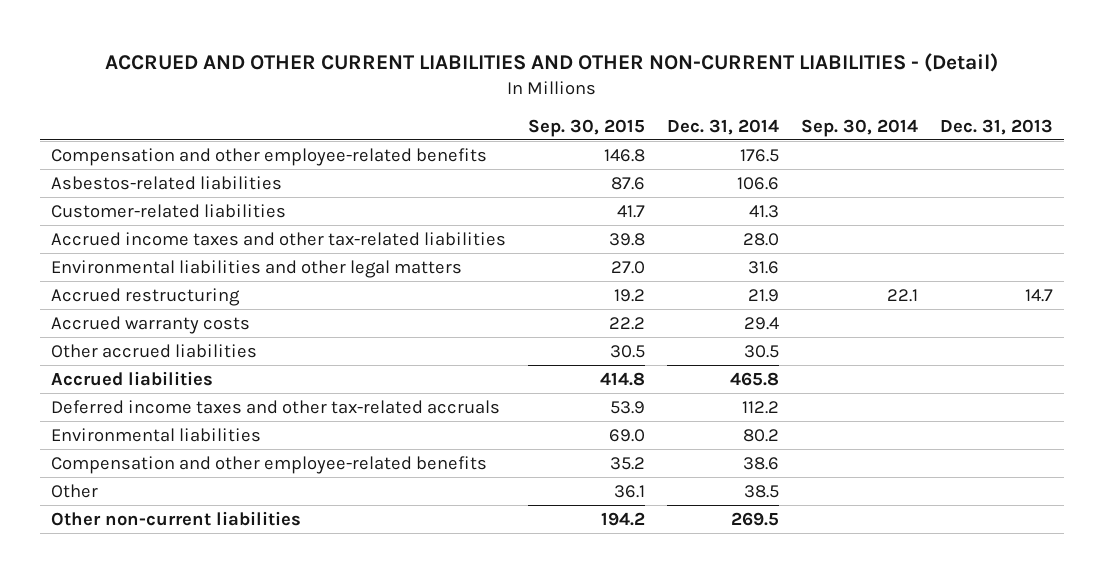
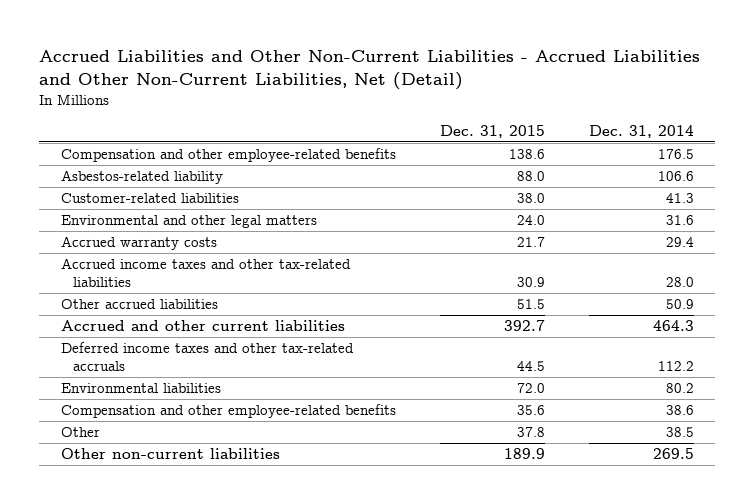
- ACCRUED AND OTHER CURRENT LIABILITIES AND OTHER NON-CURRENT LIABILITIES - (Detail)
+ Accrued Liabilities and Other Non-Current Liabilities - Accrued Liabilities and Other Non-Current Liabilities, Net (Detail)
- | Sep. 30, 2015 | Dec. 31, 2014 | Sep. 30, 2014 | Dec. 31, 2013
+ | Dec. 31, 2015 | Dec. 31, 2014
- Asbestos-related liabilities | 87.6 | 106.6 | |
+ Asbestos-related liability | 88.0 | 106.6
- Environmental liabilities and other legal matters | 27.0 | 31.6 | |
- Accrued restructuring | 19.2 | 21.9 | 22.1 | 14.7
+ Environmental and other legal matters | 24.0 | 31.6
- Other accrued liabilities | 30.5 | 30.5 | |
- Accrued liabilities | 414.8 | 465.8 | |
moved down: Accrued income taxes and other tax-related liabilities | 30.9 | 28.0
+ Other accrued liabilities | 51.5 | 50.9
+ Accrued and other current liabilities | 392.7 | 464.3

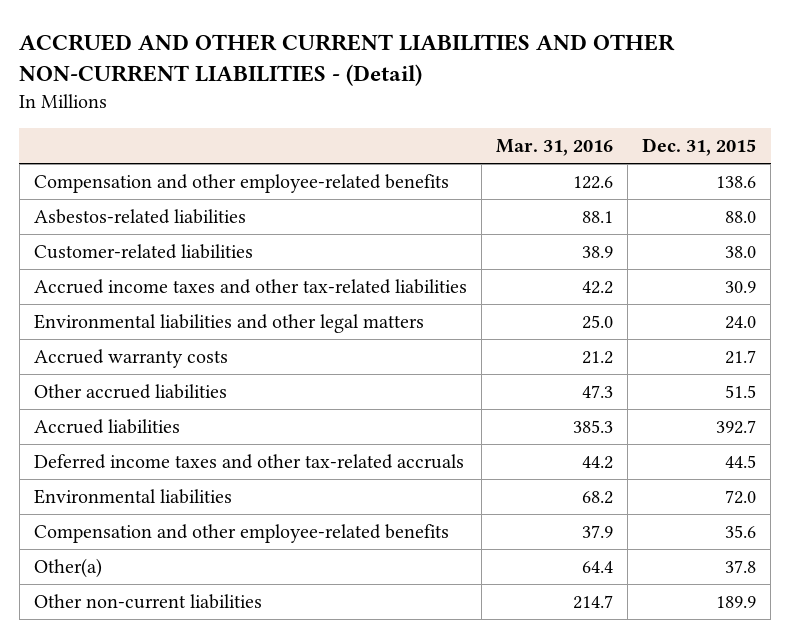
- Accrued Liabilities and Other Non-Current Liabilities - Accrued Liabilities and Other Non-Current Liabilities, Net (Detail)
+ ACCRUED AND OTHER CURRENT LIABILITIES AND OTHER NON-CURRENT LIABILITIES - (Detail)
- | Dec. 31, 2015 | Dec. 31, 2014
+ | Mar. 31, 2016 | Dec. 31, 2015
- Asbestos-related liability | 88.0 | 106.6
+ Asbestos-related liabilities | 88.1 | 88.0
- Environmental and other legal matters | 24.0 | 31.6
+ Environmental liabilities and other legal matters | 25.0 | 24.0
moved down: Accrued warranty costs | 21.2 | 21.7
- Accrued and other current liabilities | 392.7 | 464.3
+ Accrued liabilities | 385.3 | 392.7
- Other | 37.8 | 38.5
+ Other(a) | 64.4 | 37.8

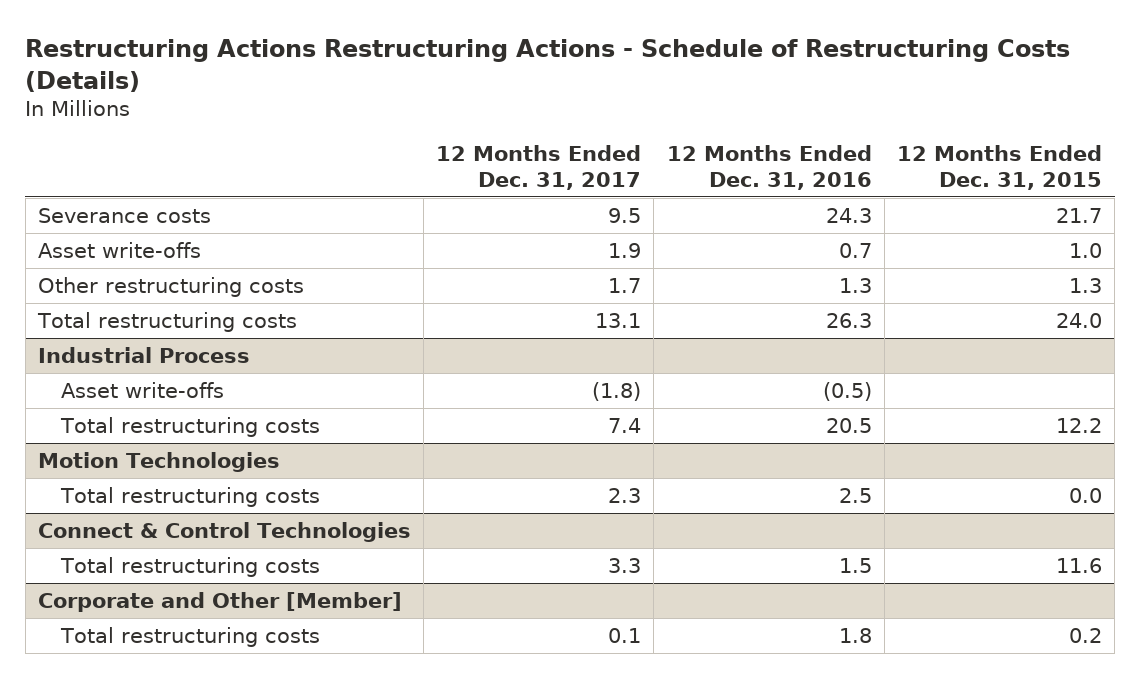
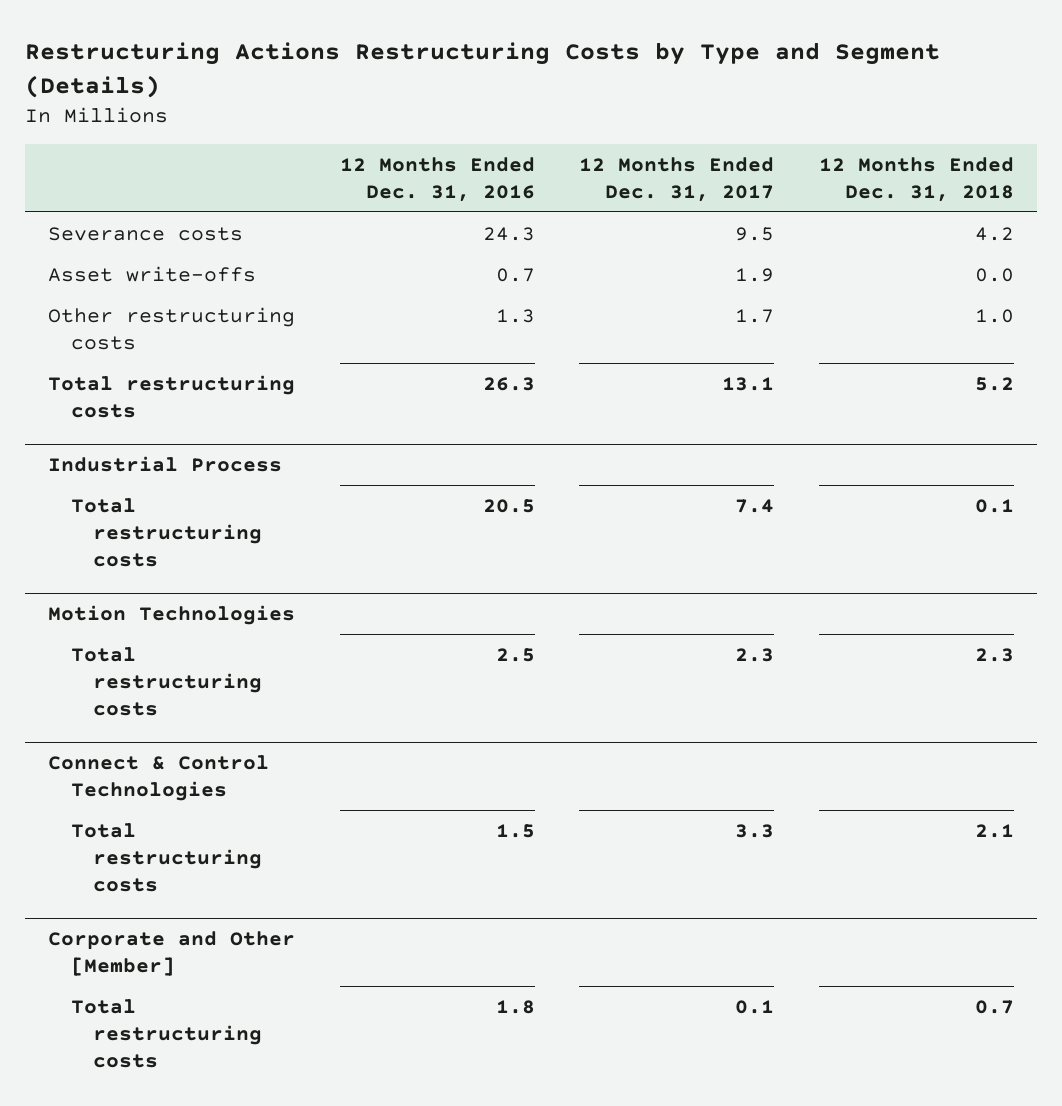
- Restructuring Actions Restructuring Actions - Schedule of Restructuring Costs (Details)
+ Restructuring Actions Restructuring Costs by Type and Segment (Details)
- | 12 Months Ended Dec. 31, 2017 | 12 Months Ended Dec. 31, 2016 | 12 Months Ended Dec. 31, 2015
+ | 12 Months Ended Dec. 31, 2016 | 12 Months Ended Dec. 31, 2017 | 12 Months Ended Dec. 31, 2018
@ Industrial Process
- Asset write-offs | (1.8) | (0.5) |

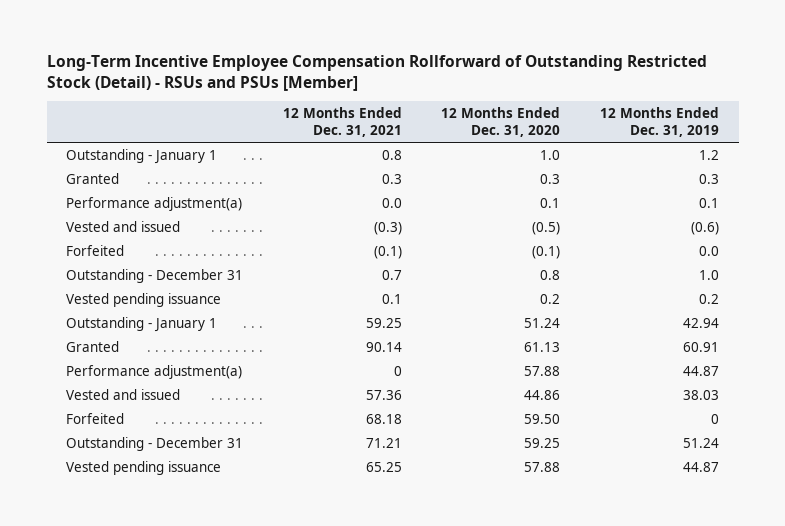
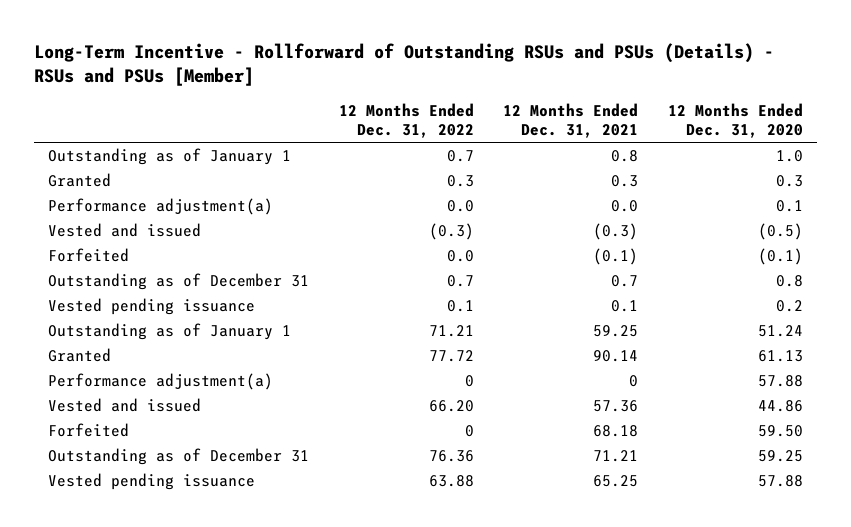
- Long-Term Incentive Employee Compensation Rollforward of Outstanding Restricted Stock (Detail) - RSUs and PSUs [Member]
+ Long-Term Incentive - Rollforward of Outstanding RSUs and PSUs (Details) - RSUs and PSUs [Member]
- | 12 Months Ended Dec. 31, 2021 | 12 Months Ended Dec. 31, 2020 | 12 Months Ended Dec. 31, 2019
+ | 12 Months Ended Dec. 31, 2022 | 12 Months Ended Dec. 31, 2021 | 12 Months Ended Dec. 31, 2020
- Outstanding - January 1 | 0.8 | 1.0 | 1.2
+ Outstanding as of January 1 | 0.7 | 0.8 | 1.0
- Outstanding - December 31 | 0.7 | 0.8 | 1.0
+ Outstanding as of December 31 | 0.7 | 0.7 | 0.8
- Outstanding - January 1 | 59.25 | 51.24 | 42.94
+ Outstanding as of January 1 | 71.21 | 59.25 | 51.24
- Outstanding - December 31 | 71.21 | 59.25 | 51.24
+ Outstanding as of December 31 | 76.36 | 71.21 | 59.25

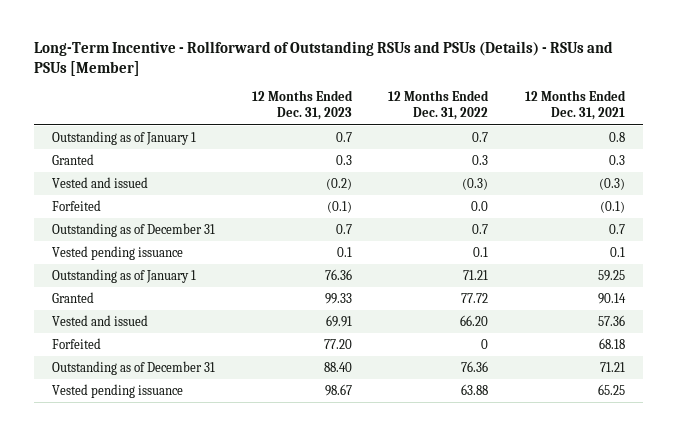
- | 12 Months Ended Dec. 31, 2022 | 12 Months Ended Dec. 31, 2021 | 12 Months Ended Dec. 31, 2020
+ | 12 Months Ended Dec. 31, 2023 | 12 Months Ended Dec. 31, 2022 | 12 Months Ended Dec. 31, 2021
- Performance adjustment(a) | 0.0 | 0.0 | 0.1
- Performance adjustment(a) | 0 | 0 | 57.88

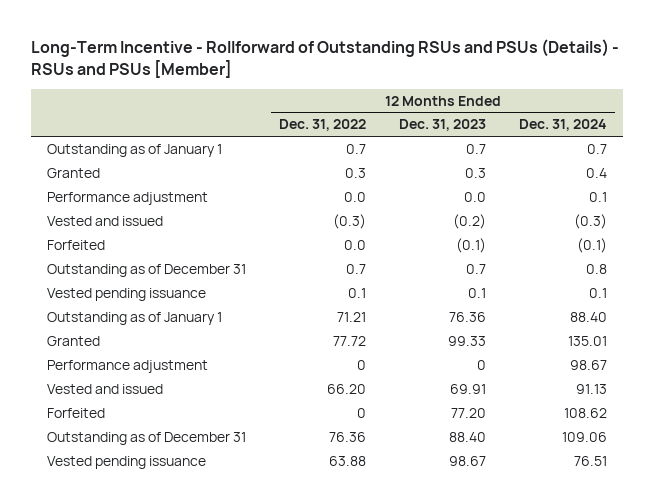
- | 12 Months Ended Dec. 31, 2023 | 12 Months Ended Dec. 31, 2022 | 12 Months Ended Dec. 31, 2021
+ | 12 Months Ended Dec. 31, 2022 | 12 Months Ended Dec. 31, 2023 | 12 Months Ended Dec. 31, 2024
+ Performance adjustment | 0.0 | 0.0 | 0.1
+ Performance adjustment | 0 | 0 | 98.67

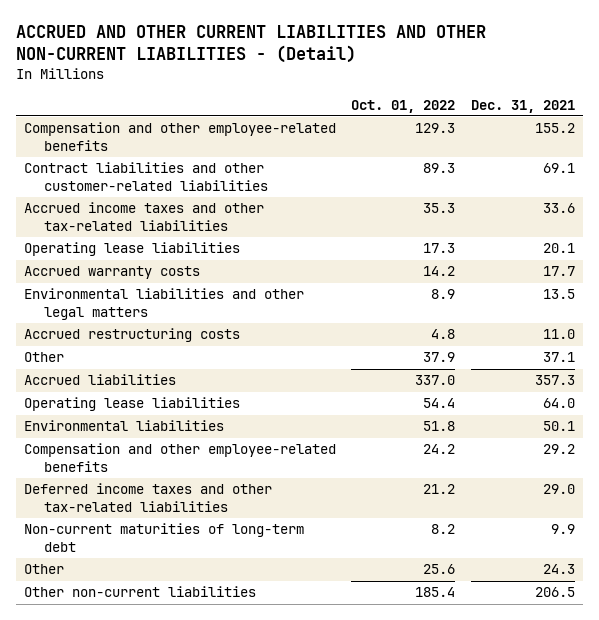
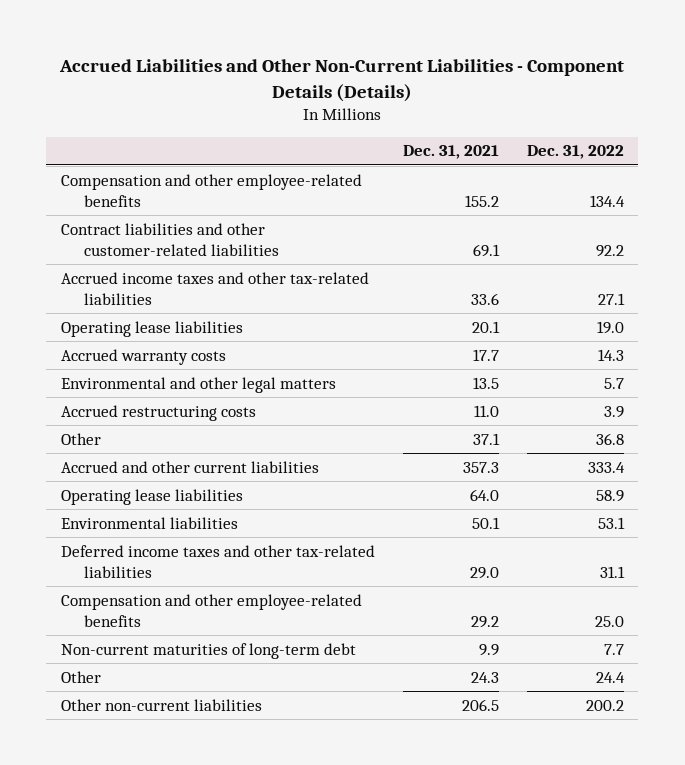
- ACCRUED AND OTHER CURRENT LIABILITIES AND OTHER NON-CURRENT LIABILITIES - (Detail)
+ Accrued Liabilities and Other Non-Current Liabilities - Component Details (Details)
- | Oct. 01, 2022 | Dec. 31, 2021
+ | Dec. 31, 2021 | Dec. 31, 2022
- Environmental liabilities and other legal matters | 8.9 | 13.5
+ Environmental and other legal matters | 13.5 | 5.7
- Accrued liabilities | 337.0 | 357.3
+ Accrued and other current liabilities | 357.3 | 333.4
moved down: Compensation and other employee-related benefits | 29.2 | 25.0

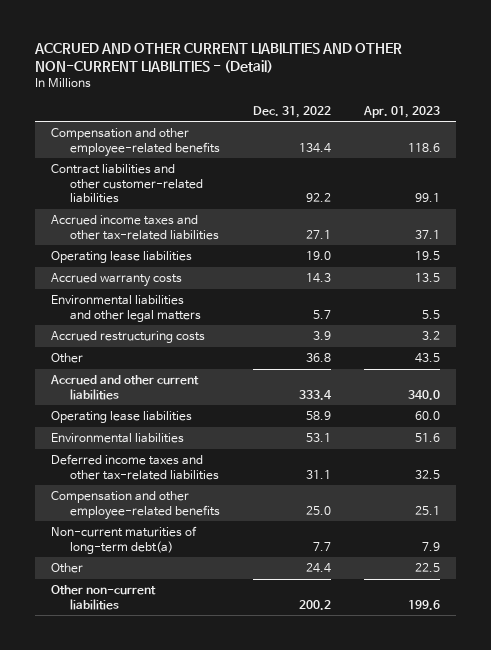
- Accrued Liabilities and Other Non-Current Liabilities - Component Details (Details)
+ ACCRUED AND OTHER CURRENT LIABILITIES AND OTHER NON-CURRENT LIABILITIES - (Detail)
- | Dec. 31, 2021 | Dec. 31, 2022
+ | Dec. 31, 2022 | Apr. 01, 2023
- Environmental and other legal matters | 13.5 | 5.7
+ Environmental liabilities and other legal matters | 5.7 | 5.5
- Non-current maturities of long-term debt | 9.9 | 7.7
+ Non-current maturities of long-term debt(a) | 7.7 | 7.9

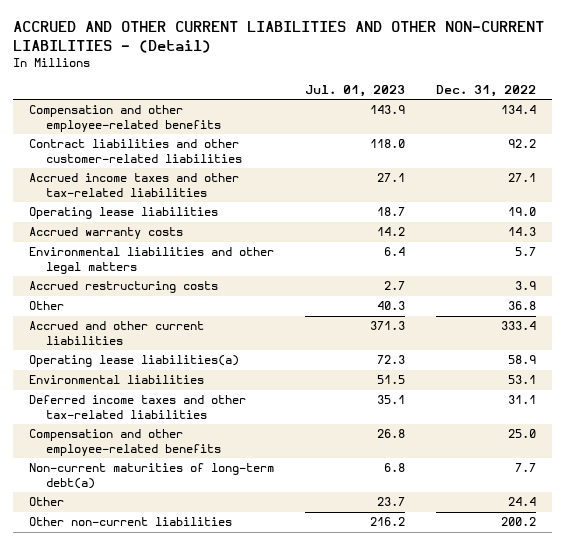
- | Dec. 31, 2022 | Apr. 01, 2023
+ | Jul. 01, 2023 | Dec. 31, 2022
- Operating lease liabilities | 58.9 | 60.0
+ Operating lease liabilities(a) | 72.3 | 58.9

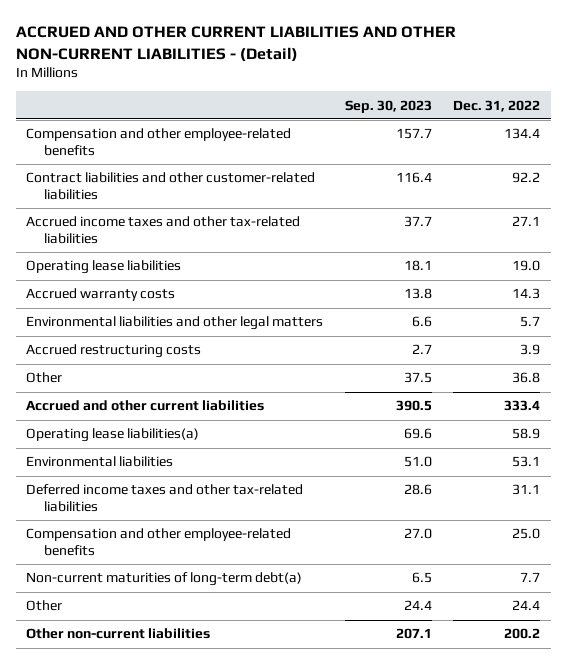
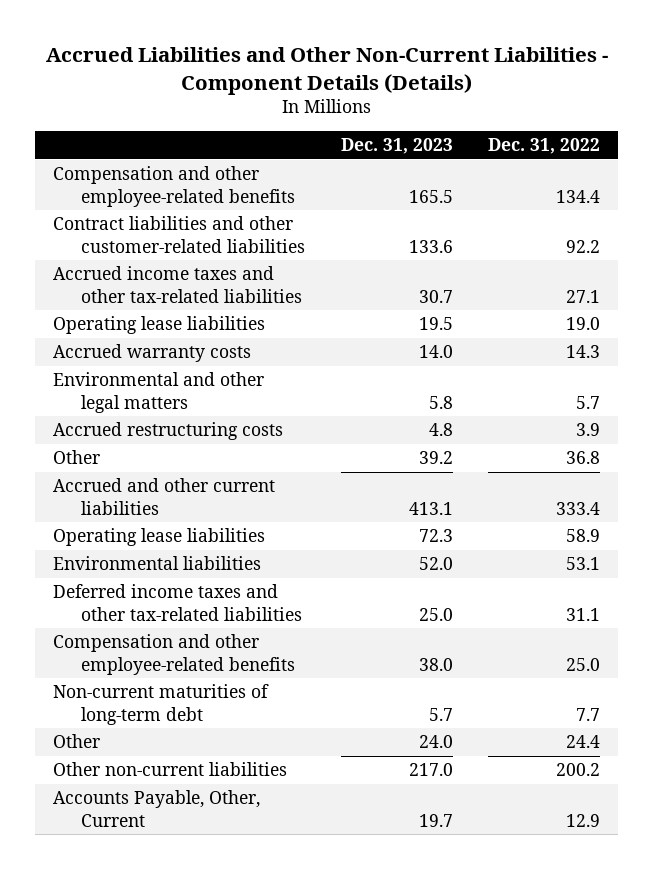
- ACCRUED AND OTHER CURRENT LIABILITIES AND OTHER NON-CURRENT LIABILITIES - (Detail)
+ Accrued Liabilities and Other Non-Current Liabilities - Component Details (Details)
- | Sep. 30, 2023 | Dec. 31, 2022
+ | Dec. 31, 2023 | Dec. 31, 2022
- Environmental liabilities and other legal matters | 6.6 | 5.7
+ Environmental and other legal matters | 5.8 | 5.7
- Operating lease liabilities(a) | 69.6 | 58.9
+ Operating lease liabilities | 72.3 | 58.9
- Non-current maturities of long-term debt(a) | 6.5 | 7.7
+ Non-current maturities of long-term debt | 5.7 | 7.7
+ Accounts Payable, Other, Current | 19.7 | 12.9

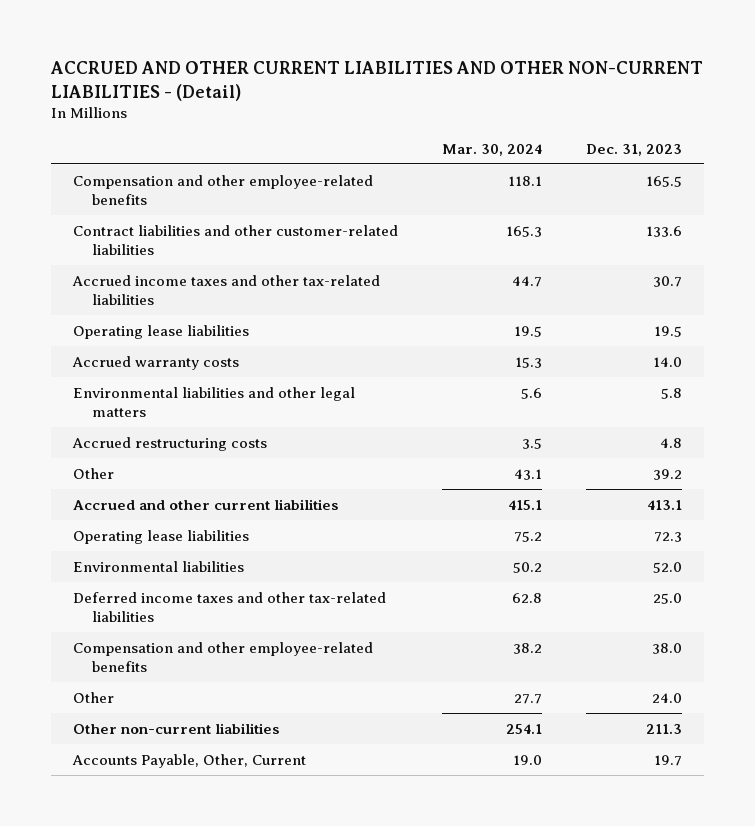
- Accrued Liabilities and Other Non-Current Liabilities - Component Details (Details)
+ ACCRUED AND OTHER CURRENT LIABILITIES AND OTHER NON-CURRENT LIABILITIES - (Detail)
- | Dec. 31, 2023 | Dec. 31, 2022
+ | Mar. 30, 2024 | Dec. 31, 2023
- Environmental and other legal matters | 5.8 | 5.7
+ Environmental liabilities and other legal matters | 5.6 | 5.8
- Non-current maturities of long-term debt | 5.7 | 7.7
- Other non-current liabilities | 217.0 | 200.2
+ Other non-current liabilities | 254.1 | 211.3

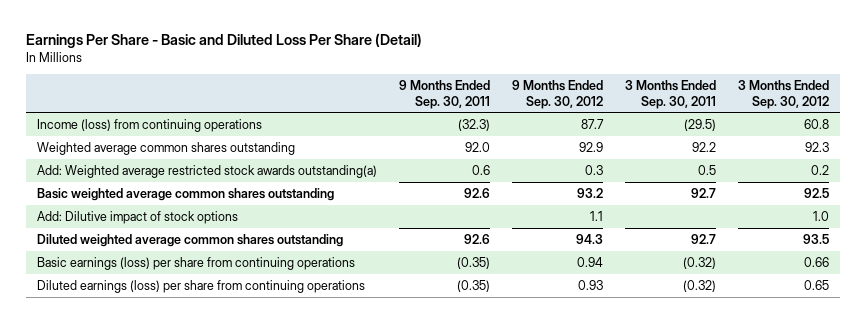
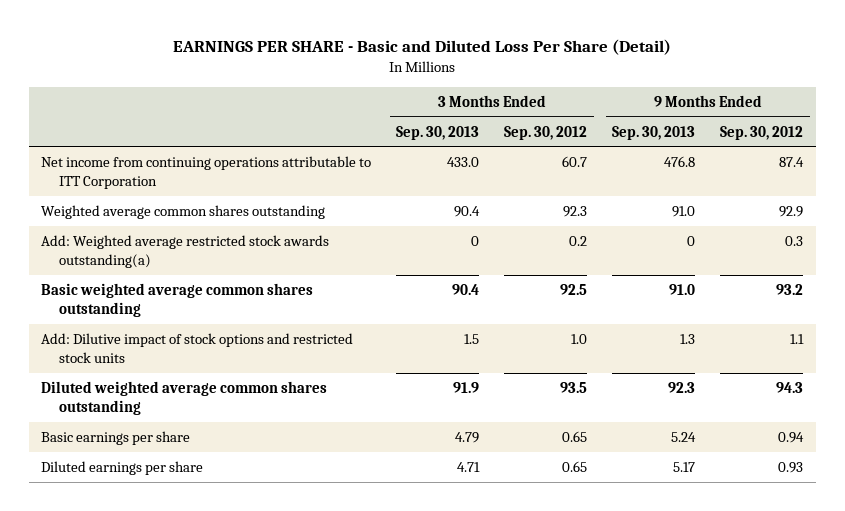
- Earnings Per Share - Basic and Diluted Loss Per Share (Detail)
+ EARNINGS PER SHARE - Basic and Diluted Loss Per Share (Detail)
- | 9 Months Ended Sep. 30, 2011 | 9 Months Ended Sep. 30, 2012 | 3 Months Ended Sep. 30, 2011 | 3 Months Ended Sep. 30, 2012
+ | 3 Months Ended Sep. 30, 2013 | 3 Months Ended Sep. 30, 2012 | 9 Months Ended Sep. 30, 2013 | 9 Months Ended Sep. 30, 2012
- Income (loss) from continuing operations | (32.3) | 87.7 | (29.5) | 60.8
+ Net income from continuing operations attributable to ITT Corporation | 433.0 | 60.7 | 476.8 | 87.4
- Add: Dilutive impact of stock options | | 1.1 | | 1.0
+ Add: Dilutive impact of stock options and restricted stock units | 1.5 | 1.0 | 1.3 | 1.1
- Basic earnings (loss) per share from continuing operations | (0.35) | 0.94 | (0.32) | 0.66
- Diluted earnings (loss) per share from continuing operations | (0.35) | 0.93 | (0.32) | 0.65
+ Basic earnings per share | 4.79 | 0.65 | 5.24 | 0.94
+ Diluted earnings per share | 4.71 | 0.65 | 5.17 | 0.93

